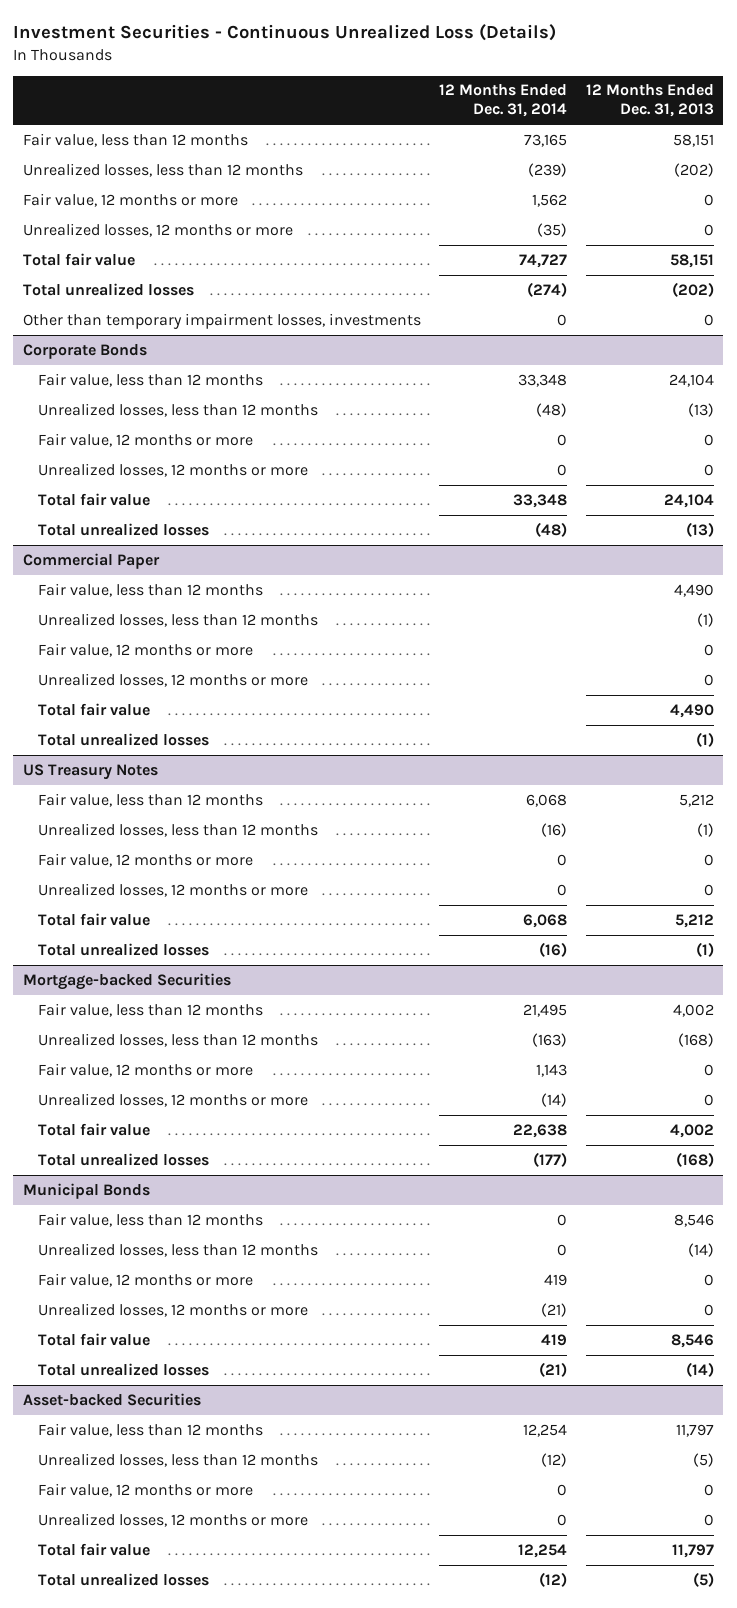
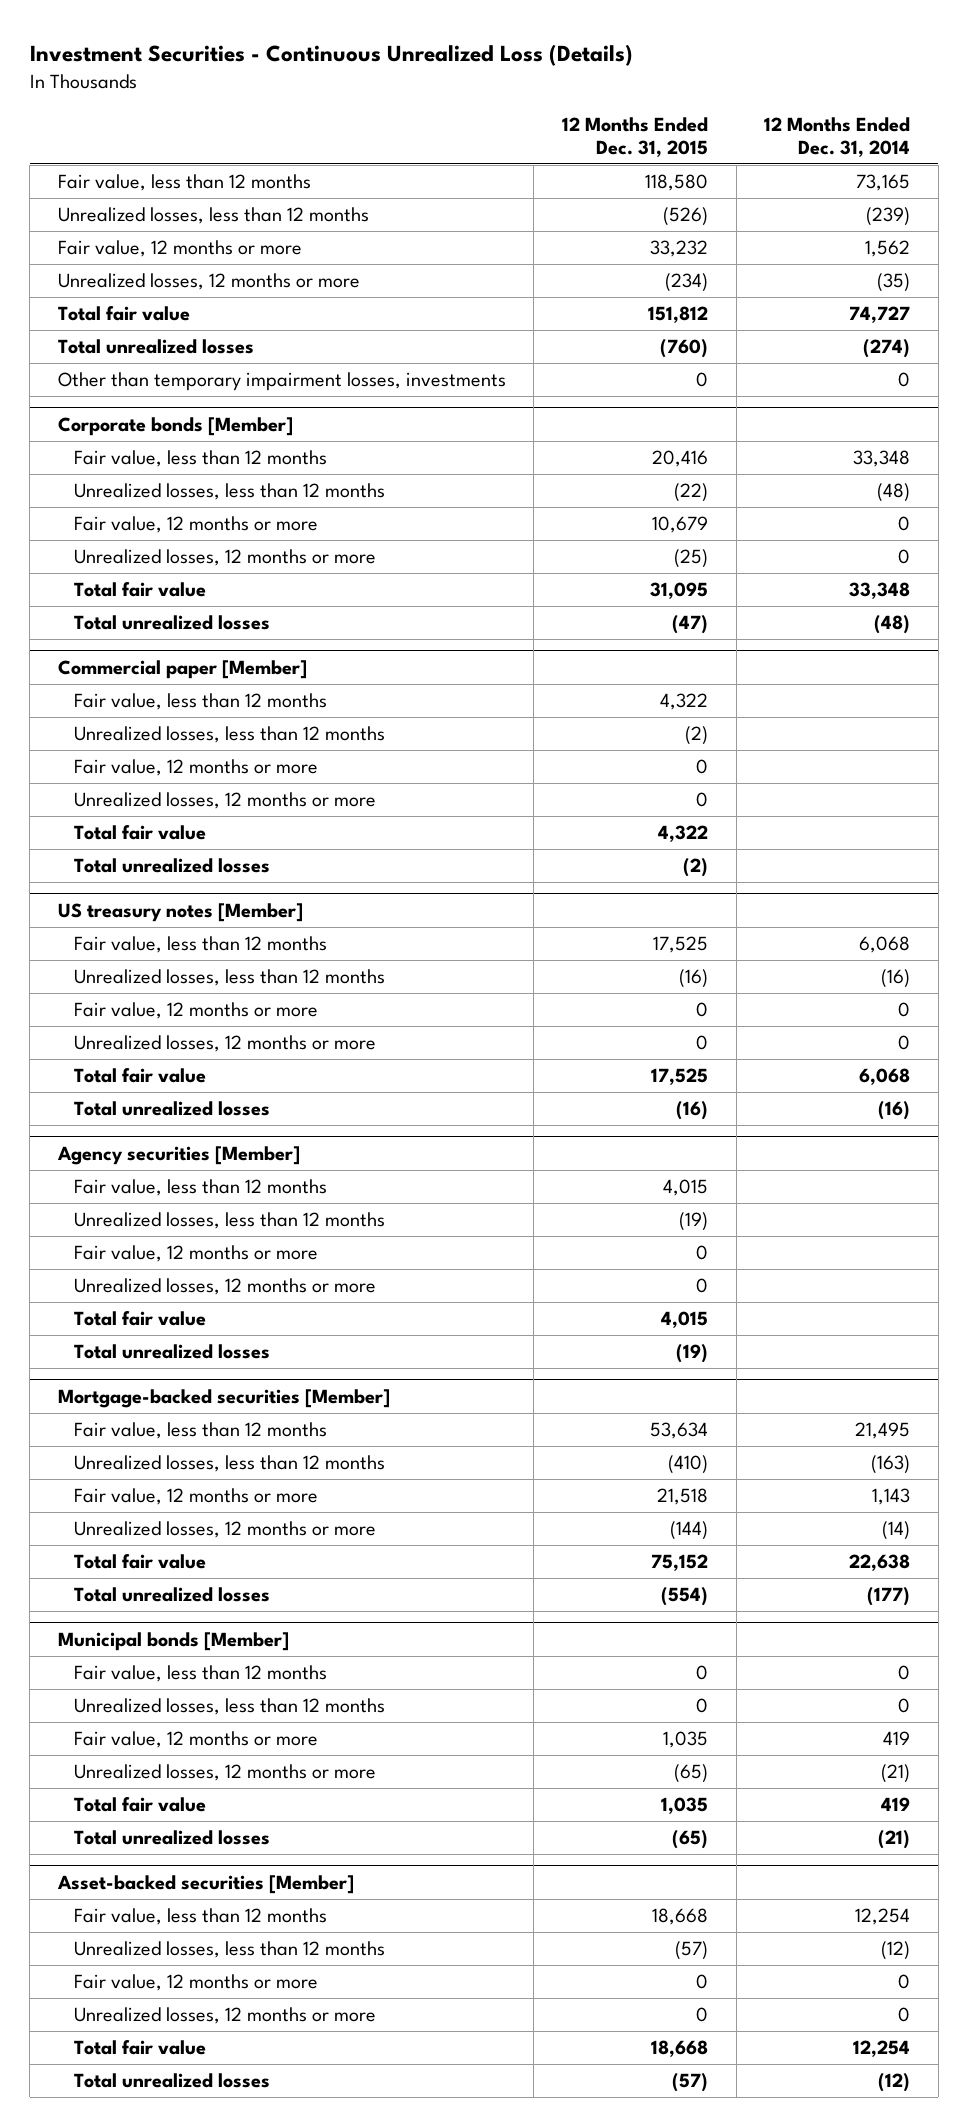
- | 12 Months Ended Dec. 31, 2014 | 12 Months Ended Dec. 31, 2013
+ | 12 Months Ended Dec. 31, 2015 | 12 Months Ended Dec. 31, 2014
- Corporate Bonds
+ Corporate bonds [Member]
- Commercial Paper
+ Commercial paper [Member]
- US Treasury Notes
+ US treasury notes [Member]
- Mortgage-backed Securities
+ Agency securities [Member]
+ Fair value, less than 12 months | 4,015 |
+ Unrealized losses, less than 12 months | (19) |
+ Fair value, 12 months or more | 0 |
+ Unrealized losses, 12 months or more | 0 |
+ Total fair value | 4,015 |
+ Total unrealized losses | (19) |
+ Mortgage-backed securities [Member]
- Municipal Bonds
+ Municipal bonds [Member]
- Asset-backed Securities
+ Asset-backed securities [Member]

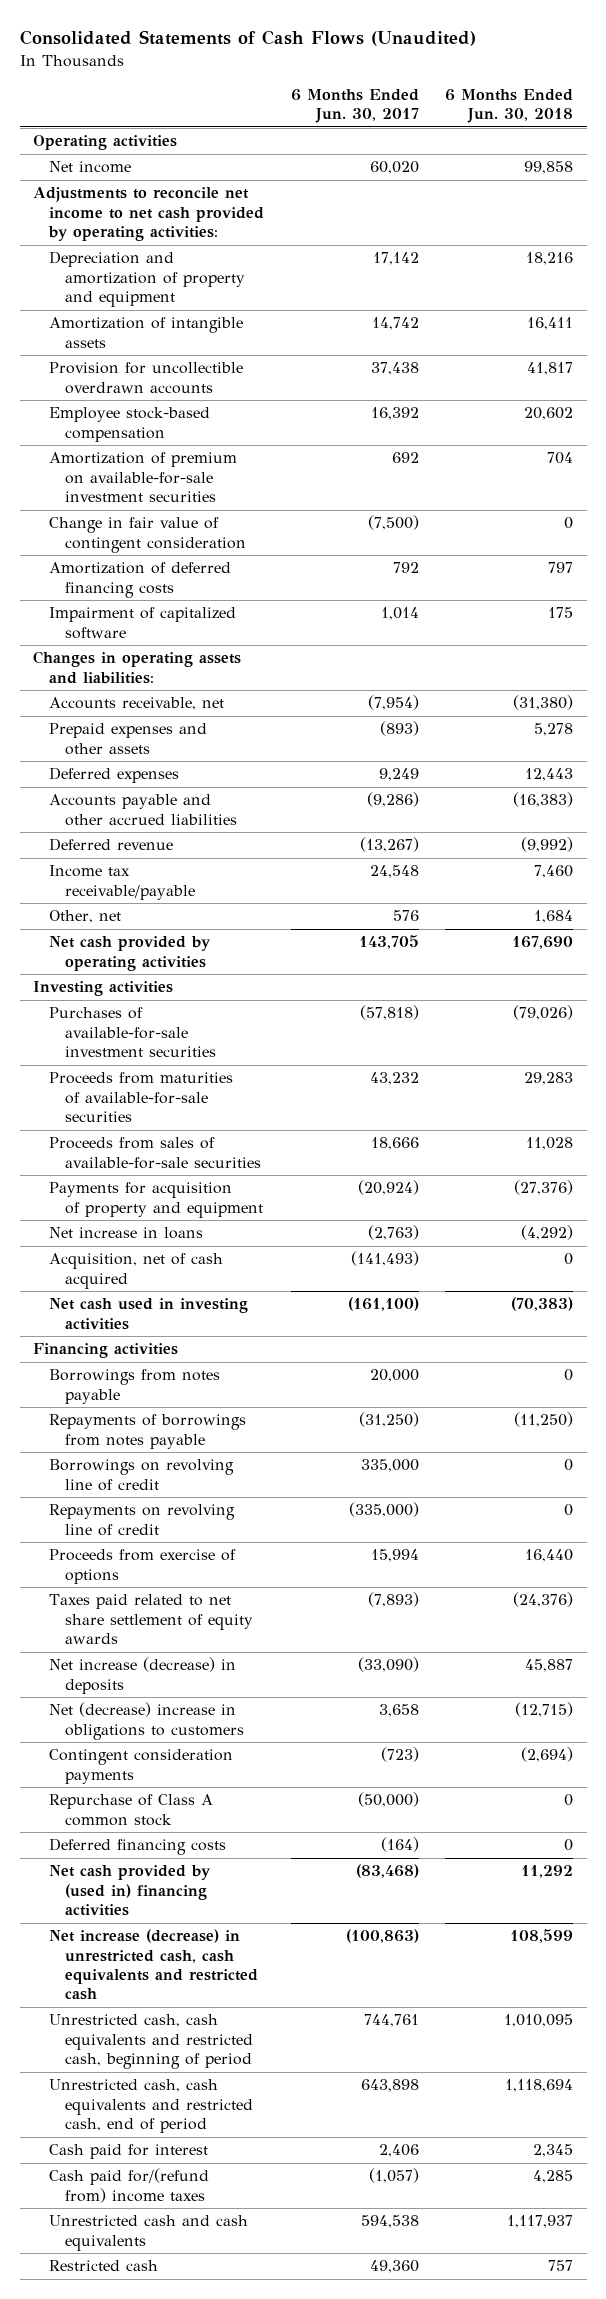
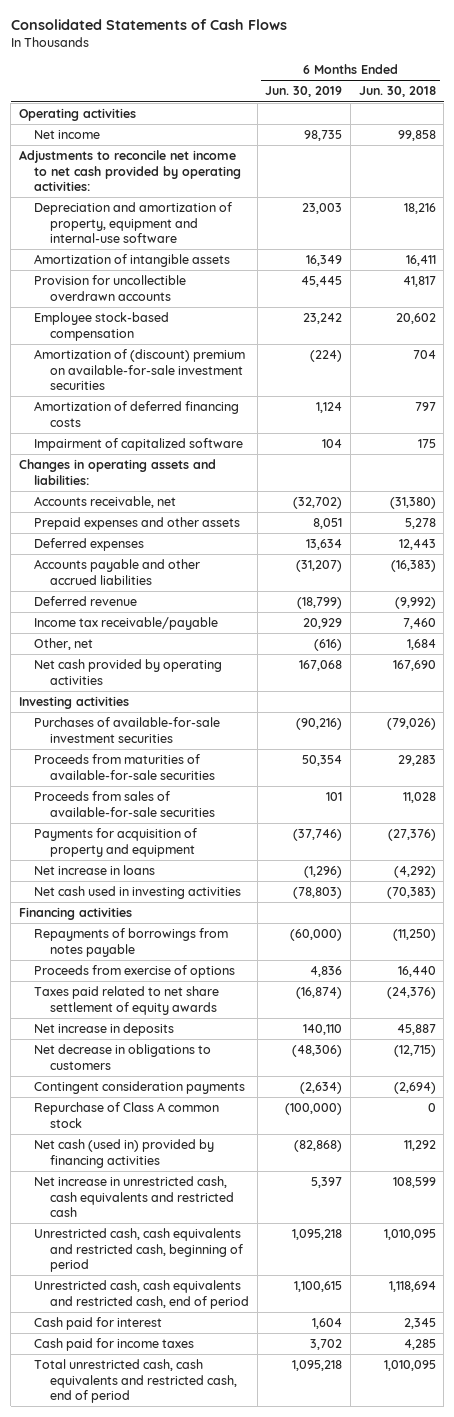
- Consolidated Statements of Cash Flows (Unaudited)
+ Consolidated Statements of Cash Flows
- | 6 Months Ended Jun. 30, 2017 | 6 Months Ended Jun. 30, 2018
+ | 6 Months Ended Jun. 30, 2019 | 6 Months Ended Jun. 30, 2018
- Depreciation and amortization of property and equipment | 17,142 | 18,216
+ Depreciation and amortization of property, equipment and internal-use software | 23,003 | 18,216
- Amortization of premium on available-for-sale investment securities | 692 | 704
- Change in fair value of contingent consideration | (7,500) | 0
+ Amortization of (discount) premium on available-for-sale investment securities | (224) | 704
- Acquisition, net of cash acquired | (141,493) | 0
- Borrowings from notes payable | 20,000 | 0
- Borrowings on revolving line of credit | 335,000 | 0
- Repayments on revolving line of credit | (335,000) | 0
- Net increase (decrease) in deposits | (33,090) | 45,887
- Net (decrease) increase in obligations to customers | 3,658 | (12,715)
+ Net increase in deposits | 140,110 | 45,887
+ Net decrease in obligations to customers | (48,306) | (12,715)
- Deferred financing costs | (164) | 0
- Net cash provided by (used in) financing activities | (83,468) | 11,292
- Net increase (decrease) in unrestricted cash, cash equivalents and restricted cash | (100,863) | 108,599
+ Net cash (used in) provided by financing activities | (82,868) | 11,292
+ Net increase in unrestricted cash, cash equivalents and restricted cash | 5,397 | 108,599
- Cash paid for/(refund from) income taxes | (1,057) | 4,285
- Unrestricted cash and cash equivalents | 594,538 | 1,117,937
- Restricted cash | 49,360 | 757
+ Cash paid for income taxes | 3,702 | 4,285
+ Total unrestricted cash, cash equivalents and restricted cash, end of period | 1,095,218 | 1,010,095

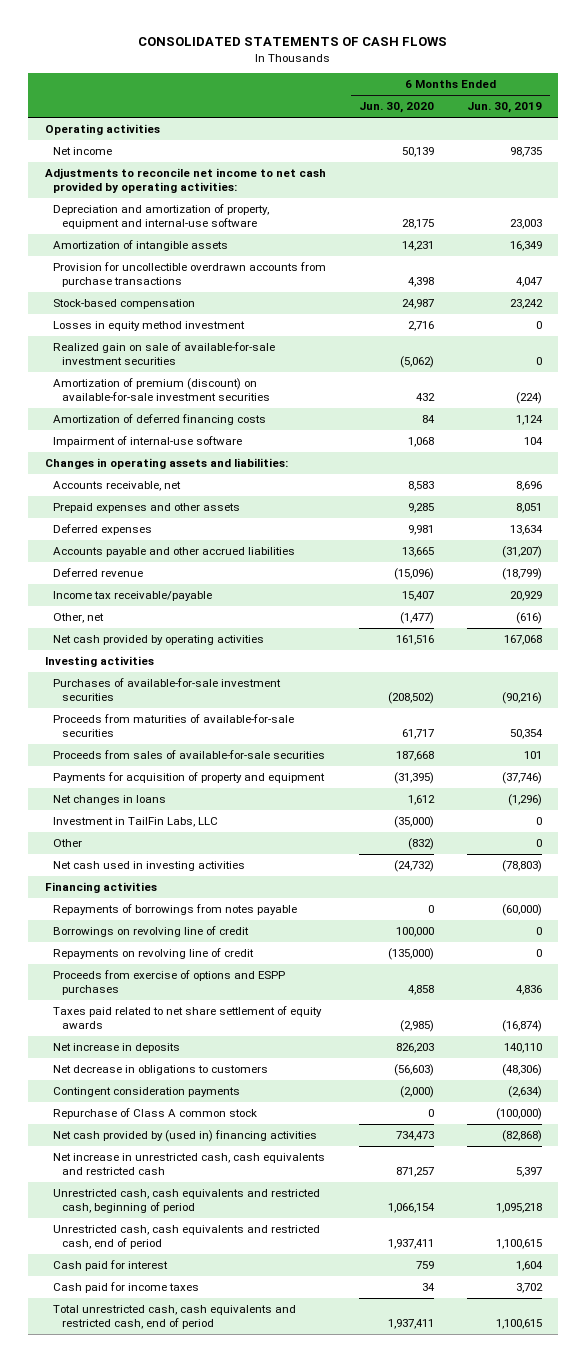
- Consolidated Statements of Cash Flows
+ CONSOLIDATED STATEMENTS OF CASH FLOWS
- | 6 Months Ended Jun. 30, 2019 | 6 Months Ended Jun. 30, 2018
+ | 6 Months Ended Jun. 30, 2020 | 6 Months Ended Jun. 30, 2019
- Provision for uncollectible overdrawn accounts | 45,445 | 41,817
- Employee stock-based compensation | 23,242 | 20,602
- Amortization of (discount) premium on available-for-sale investment securities | (224) | 704
+ Provision for uncollectible overdrawn accounts from purchase transactions | 4,398 | 4,047
+ Stock-based compensation | 24,987 | 23,242
+ Losses in equity method investment | 2,716 | 0
+ Realized gain on sale of available-for-sale investment securities | (5,062) | 0
+ Amortization of premium (discount) on available-for-sale investment securities | 432 | (224)
- Impairment of capitalized software | 104 | 175
+ Impairment of internal-use software | 1,068 | 104
- Accounts receivable, net | (32,702) | (31,380)
+ Accounts receivable, net | 8,583 | 8,696
- Net increase in loans | (1,296) | (4,292)
+ Net changes in loans | 1,612 | (1,296)
+ Investment in TailFin Labs, LLC | (35,000) | 0
+ Other | (832) | 0
- Proceeds from exercise of options | 4,836 | 16,440
+ Borrowings on revolving line of credit | 100,000 | 0
+ Repayments on revolving line of credit | (135,000) | 0
+ Proceeds from exercise of options and ESPP purchases | 4,858 | 4,836
- Net cash (used in) provided by financing activities | (82,868) | 11,292
+ Net cash provided by (used in) financing activities | 734,473 | (82,868)
- Total unrestricted cash, cash equivalents and restricted cash, end of period | 1,095,218 | 1,010,095
+ Total unrestricted cash, cash equivalents and restricted cash, end of period | 1,937,411 | 1,100,615

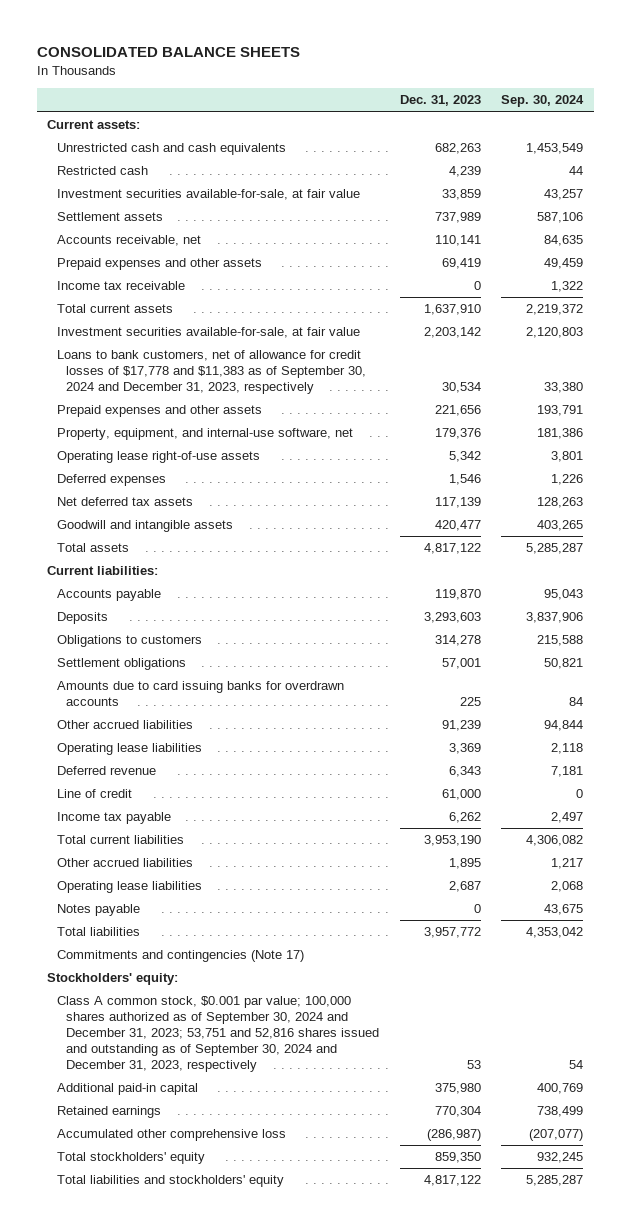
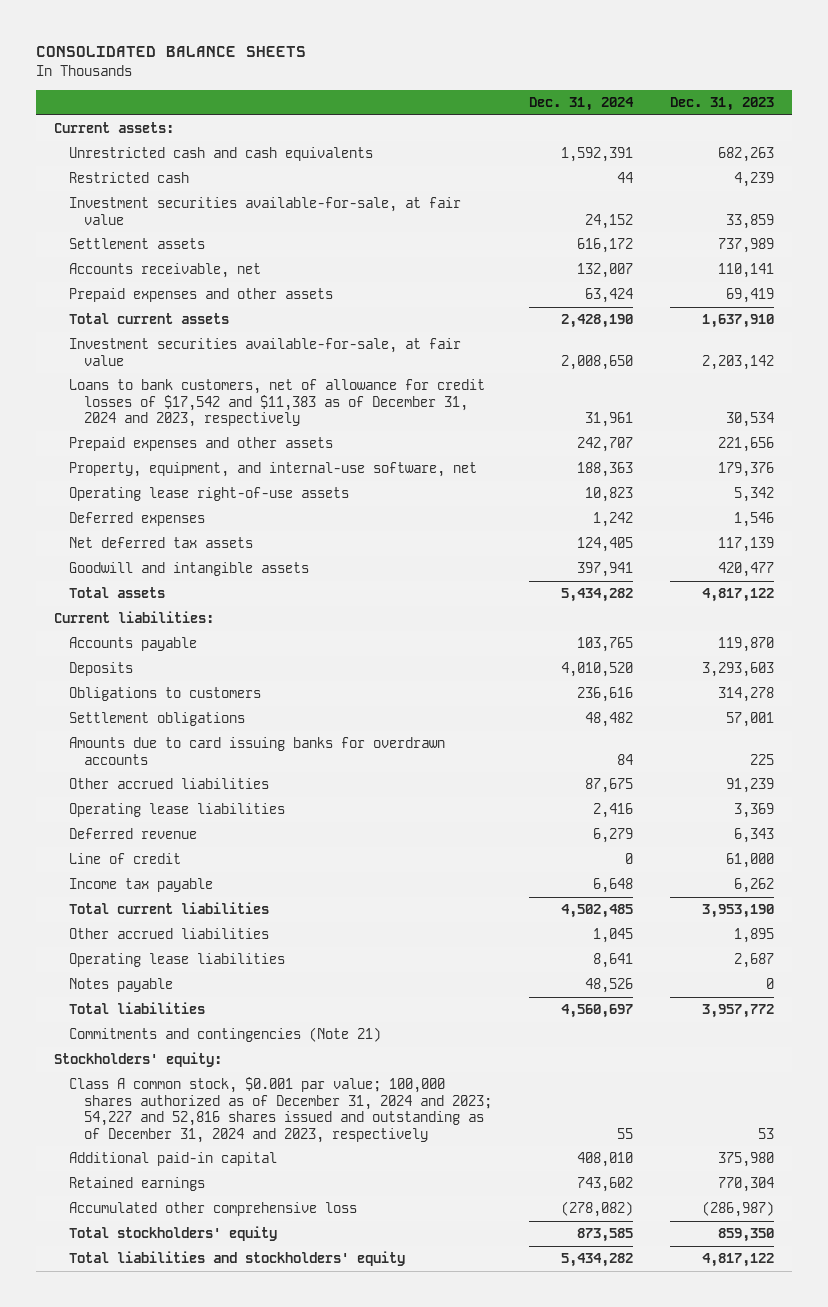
- | Dec. 31, 2023 | Sep. 30, 2024
+ | Dec. 31, 2024 | Dec. 31, 2023
- Income tax receivable | 0 | 1,322
- Loans to bank customers, net of allowance for credit losses of $17,778 and $11,383 as of September 30, 2024 and December 31, 2023, respectively | 30,534 | 33,380
+ Loans to bank customers, net of allowance for credit losses of $17,542 and $11,383 as of December 31, 2024 and 2023, respectively | 31,961 | 30,534
- Commitments and contingencies (Note 17)
+ Commitments and contingencies (Note 21)
- Class A common stock, $0.001 par value; 100,000 shares authorized as of September 30, 2024 and December 31, 2023; 53,751 and 52,816 shares issued and outstanding as of September 30, 2024 and December 31, 2023, respectively | 53 | 54
+ Class A common stock, $0.001 par value; 100,000 shares authorized as of December 31, 2024 and 2023; 54,227 and 52,816 shares issued and outstanding as of December 31, 2024 and 2023, respectively | 55 | 53

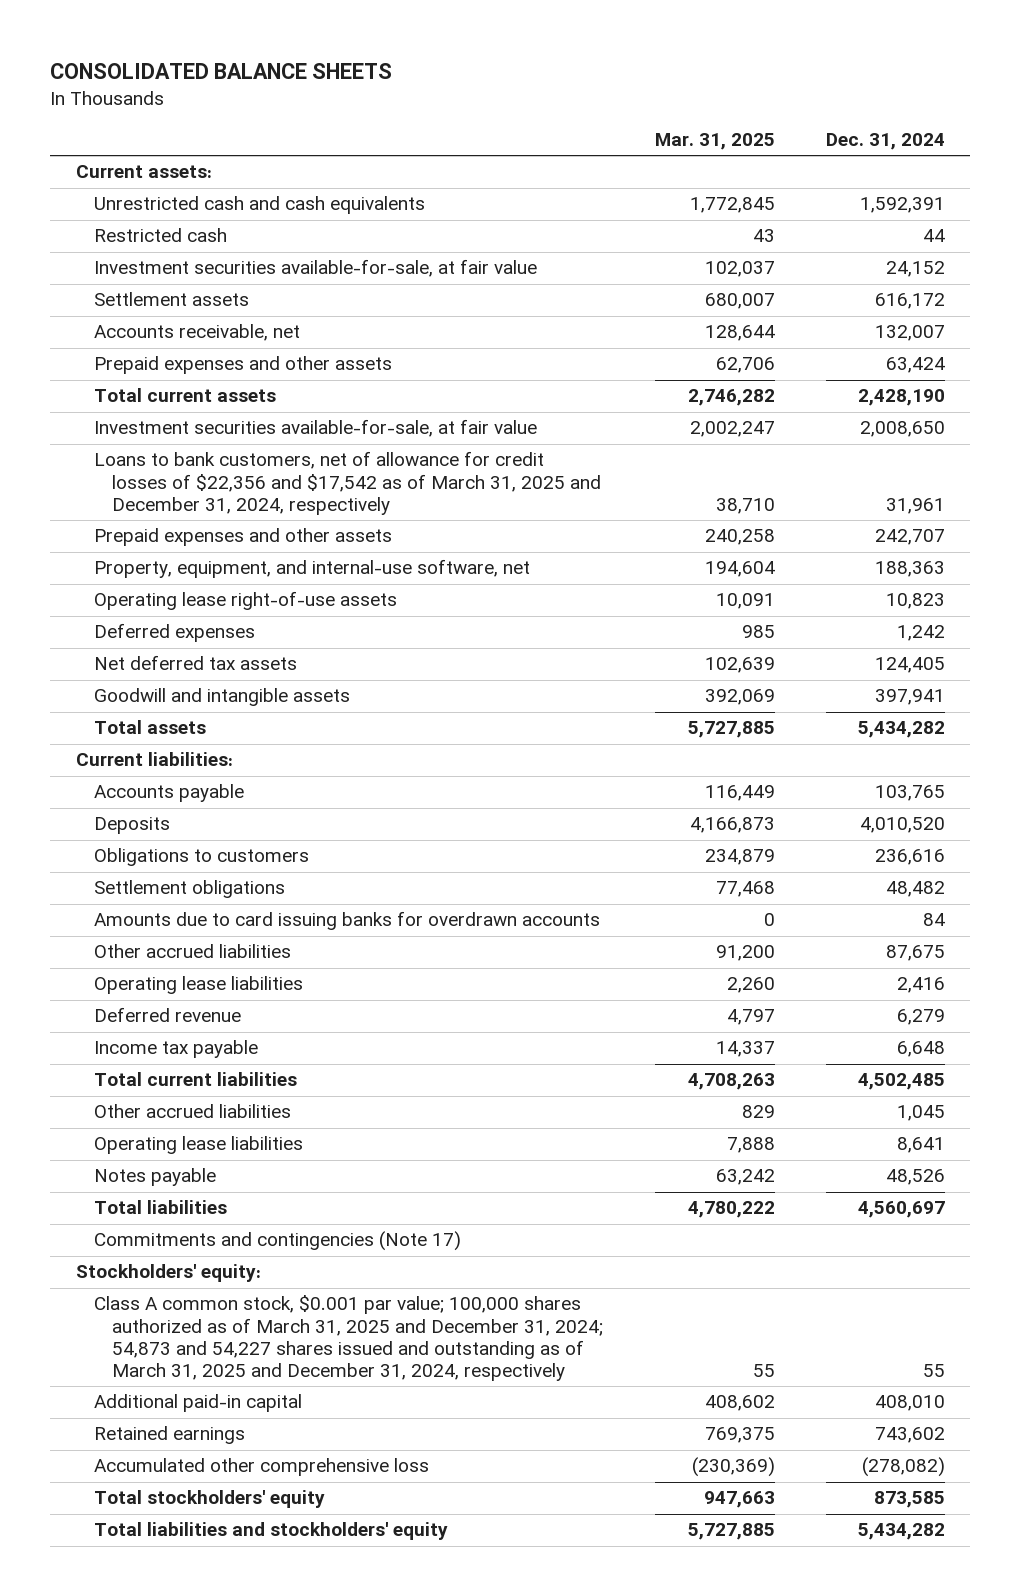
- | Dec. 31, 2024 | Dec. 31, 2023
+ | Mar. 31, 2025 | Dec. 31, 2024
- Loans to bank customers, net of allowance for credit losses of $17,542 and $11,383 as of December 31, 2024 and 2023, respectively | 31,961 | 30,534
+ Loans to bank customers, net of allowance for credit losses of $22,356 and $17,542 as of March 31, 2025 and December 31, 2024, respectively | 38,710 | 31,961
- Line of credit | 0 | 61,000
- Commitments and contingencies (Note 21)
+ Commitments and contingencies (Note 17)
- Class A common stock, $0.001 par value; 100,000 shares authorized as of December 31, 2024 and 2023; 54,227 and 52,816 shares issued and outstanding as of December 31, 2024 and 2023, respectively | 55 | 53
+ Class A common stock, $0.001 par value; 100,000 shares authorized as of March 31, 2025 and December 31, 2024; 54,873 and 54,227 shares issued and outstanding as of March 31, 2025 and December 31, 2024, respectively | 55 | 55

